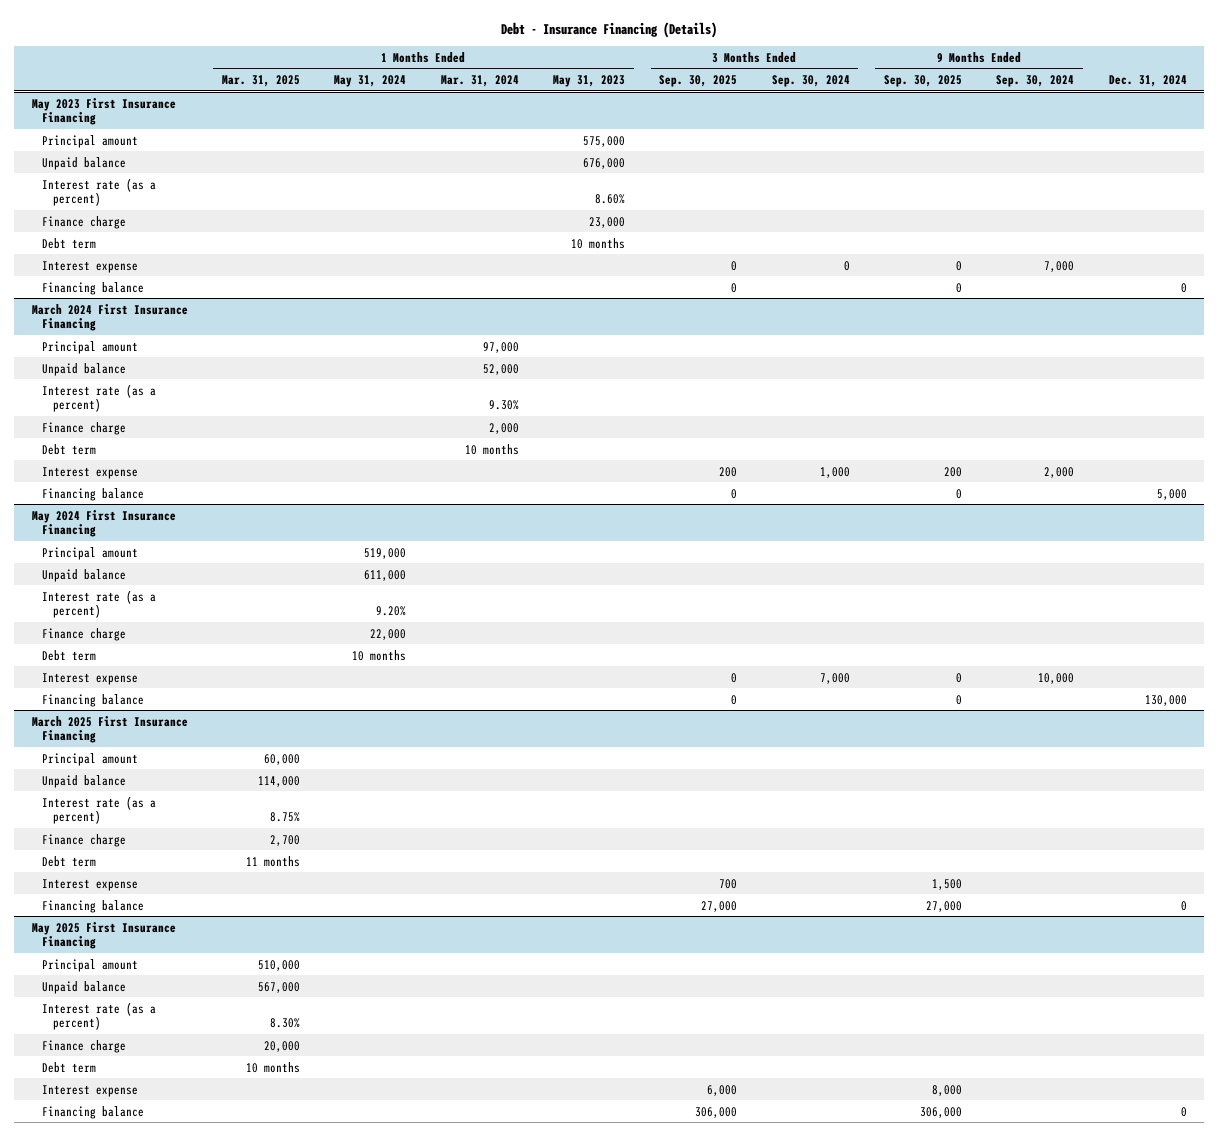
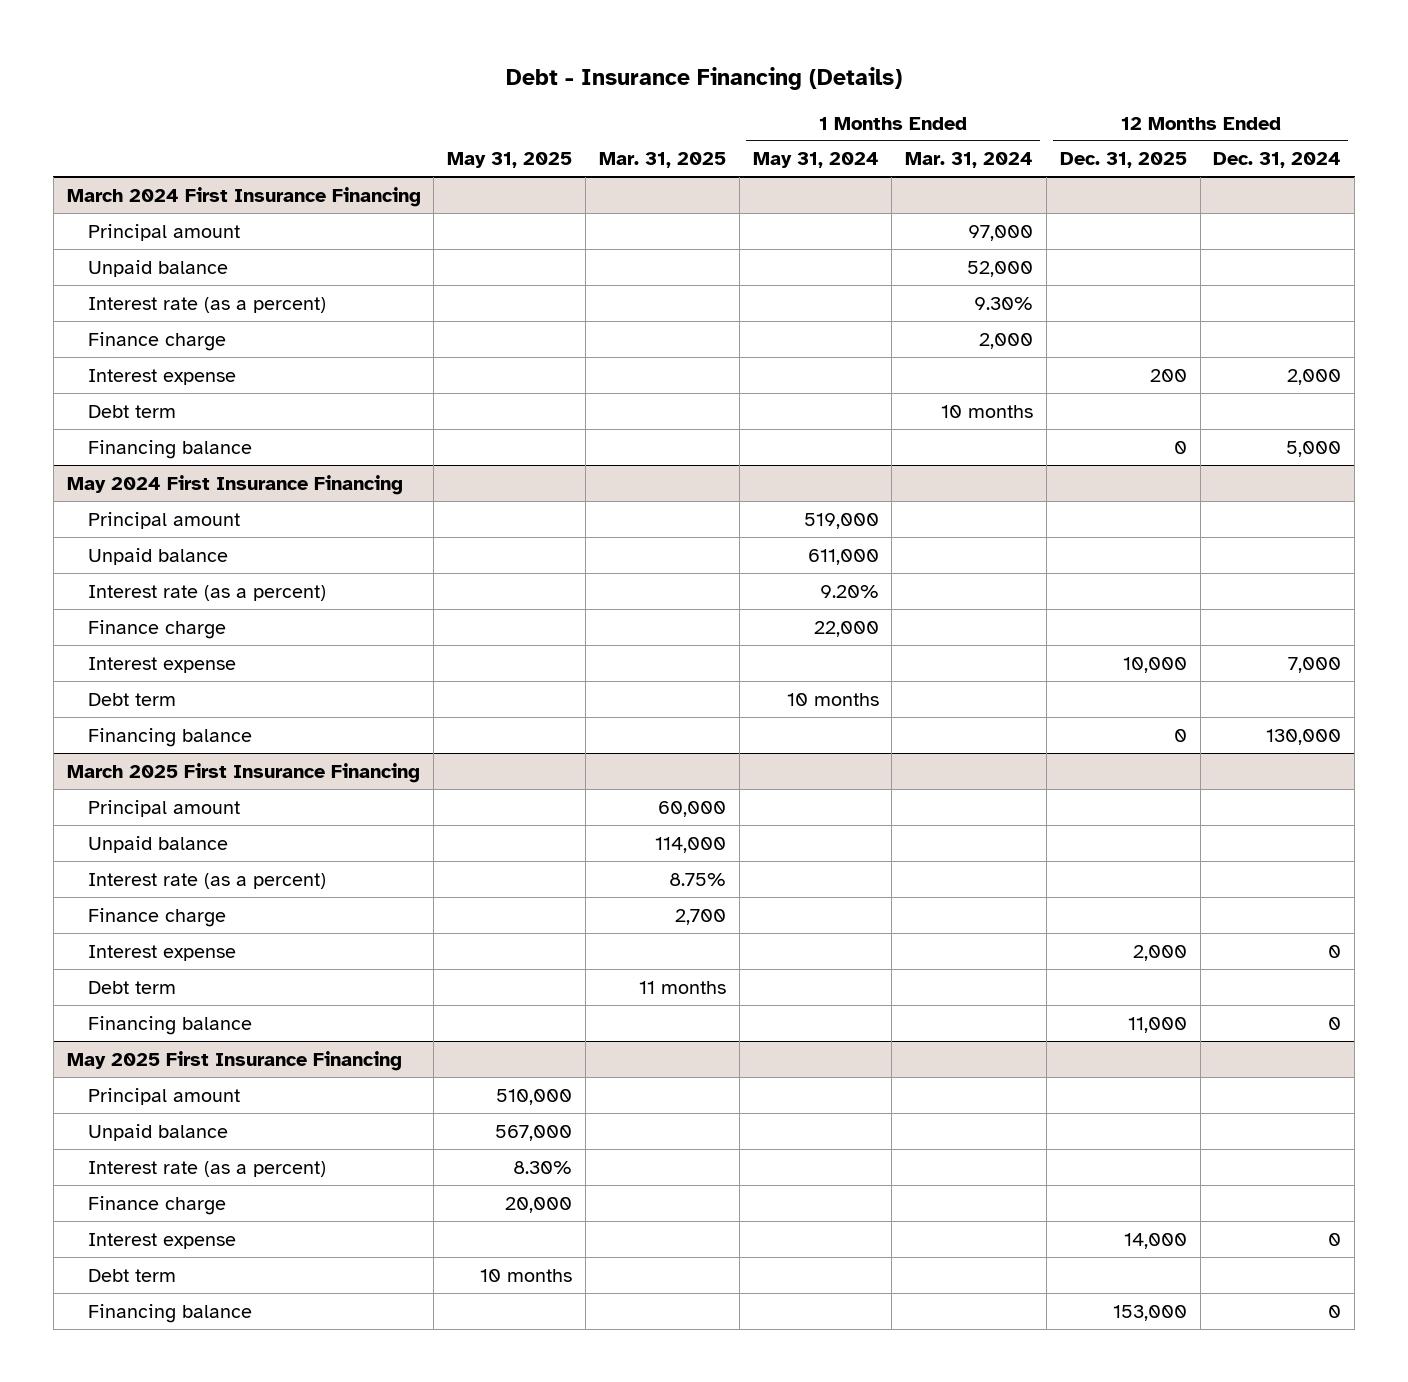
- | 1 Months Ended Mar. 31, 2025 | 1 Months Ended May 31, 2024 | 1 Months Ended Mar. 31, 2024 | 1 Months Ended May 31, 2023 | 3 Months Ended Sep. 30, 2025 | 3 Months Ended Sep. 30, 2024 | 9 Months Ended Sep. 30, 2025 | 9 Months Ended Sep. 30, 2024 | Dec. 31, 2024
+ | May 31, 2025 | Mar. 31, 2025 | 1 Months Ended May 31, 2024 | 1 Months Ended Mar. 31, 2024 | 12 Months Ended Dec. 31, 2025 | 12 Months Ended Dec. 31, 2024
- May 2023 First Insurance Financing
- Principal amount | | | | 575,000 | | | | |
- Unpaid balance | | | | 676,000 | | | | |
- Interest rate (as a percent) | | | | 8.60% | | | | |
- Finance charge | | | | 23,000 | | | | |
- Debt term | | | | 10 months | | | | |
- Interest expense | | | | | 0 | 0 | 0 | 7,000 |
- Financing balance | | | | | 0 | | 0 | | 0
@ March 2024 First Insurance Financing
moved down: Debt term | | | | 10 months | |
@ May 2024 First Insurance Financing
moved down: Debt term | | | 10 months | | |
@ March 2025 First Insurance Financing
moved down: Debt term | | 11 months | | | |
@ May 2025 First Insurance Financing
moved down: Debt term | 10 months | | | | |

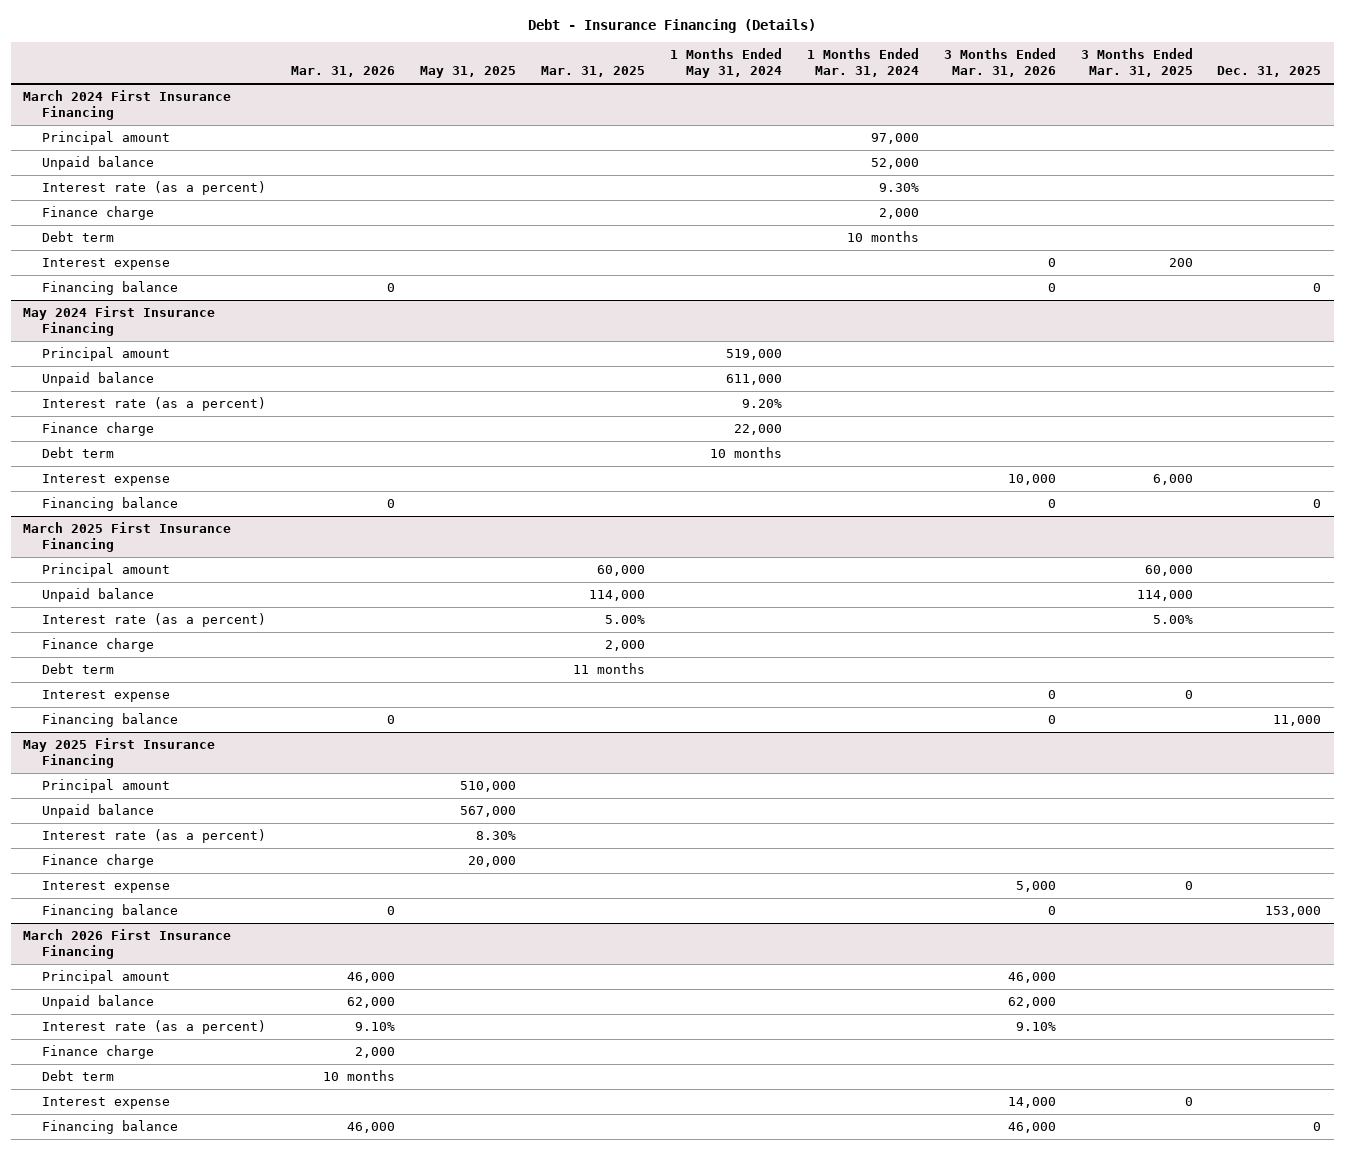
- | May 31, 2025 | Mar. 31, 2025 | 1 Months Ended May 31, 2024 | 1 Months Ended Mar. 31, 2024 | 12 Months Ended Dec. 31, 2025 | 12 Months Ended Dec. 31, 2024
+ | Mar. 31, 2026 | May 31, 2025 | Mar. 31, 2025 | 1 Months Ended May 31, 2024 | 1 Months Ended Mar. 31, 2024 | 3 Months Ended Mar. 31, 2026 | 3 Months Ended Mar. 31, 2025 | Dec. 31, 2025
@ March 2024 First Insurance Financing
moved down: Interest expense | | | | | | 0 | 200 |
@ May 2024 First Insurance Financing
moved down: Interest expense | | | | | | 10,000 | 6,000 |
@ March 2025 First Insurance Financing
- Interest rate (as a percent) | | 8.75% | | | |
- Finance charge | | 2,700 | | | |
+ Interest rate (as a percent) | | | 5.00% | | | | 5.00% |
+ Finance charge | | | 2,000 | | | | |
moved down: Interest expense | | | | | | 0 | 0 |
@ May 2025 First Insurance Financing
- Debt term | 10 months | | | | |
+ March 2026 First Insurance Financing
+ Principal amount | 46,000 | | | | | 46,000 | |
+ Unpaid balance | 62,000 | | | | | 62,000 | |
+ Interest rate (as a percent) | 9.10% | | | | | 9.10% | |
+ Finance charge | 2,000 | | | | | | |
+ Debt term | 10 months | | | | | | |
+ Interest expense | | | | | | 14,000 | 0 |
+ Financing balance | 46,000 | | | | | 46,000 | | 0

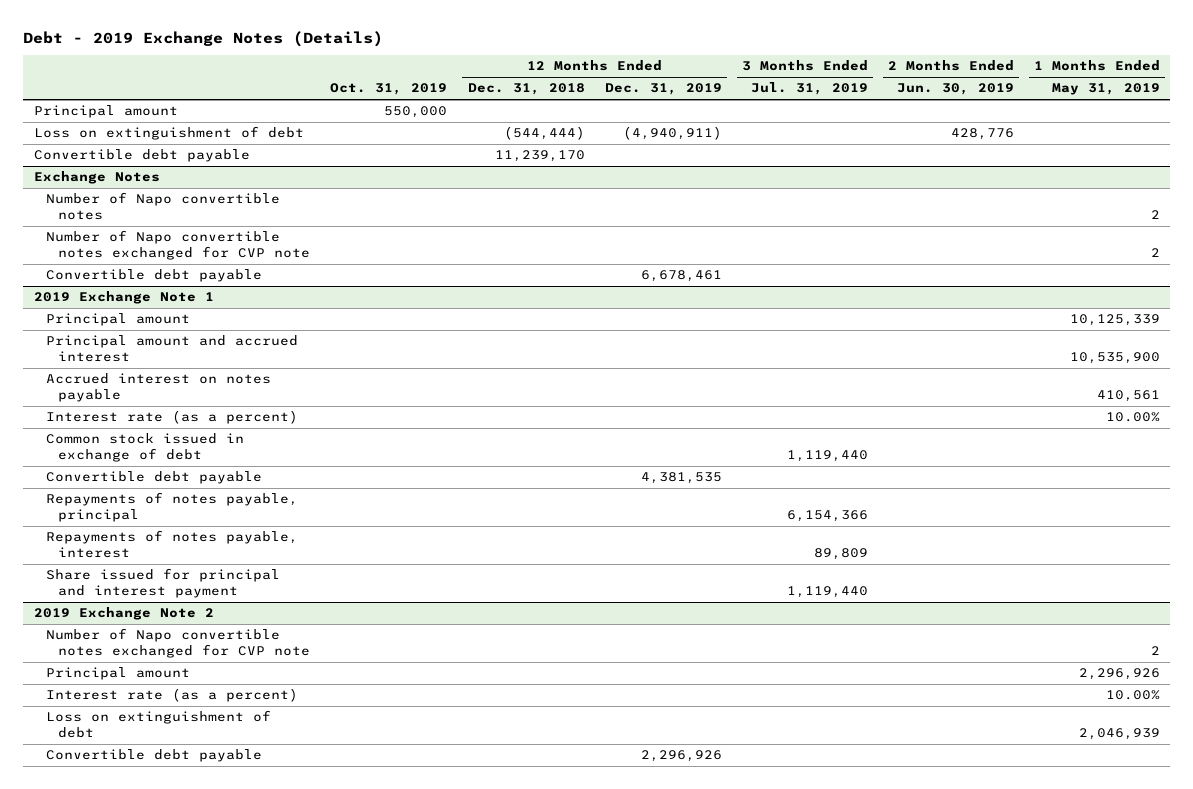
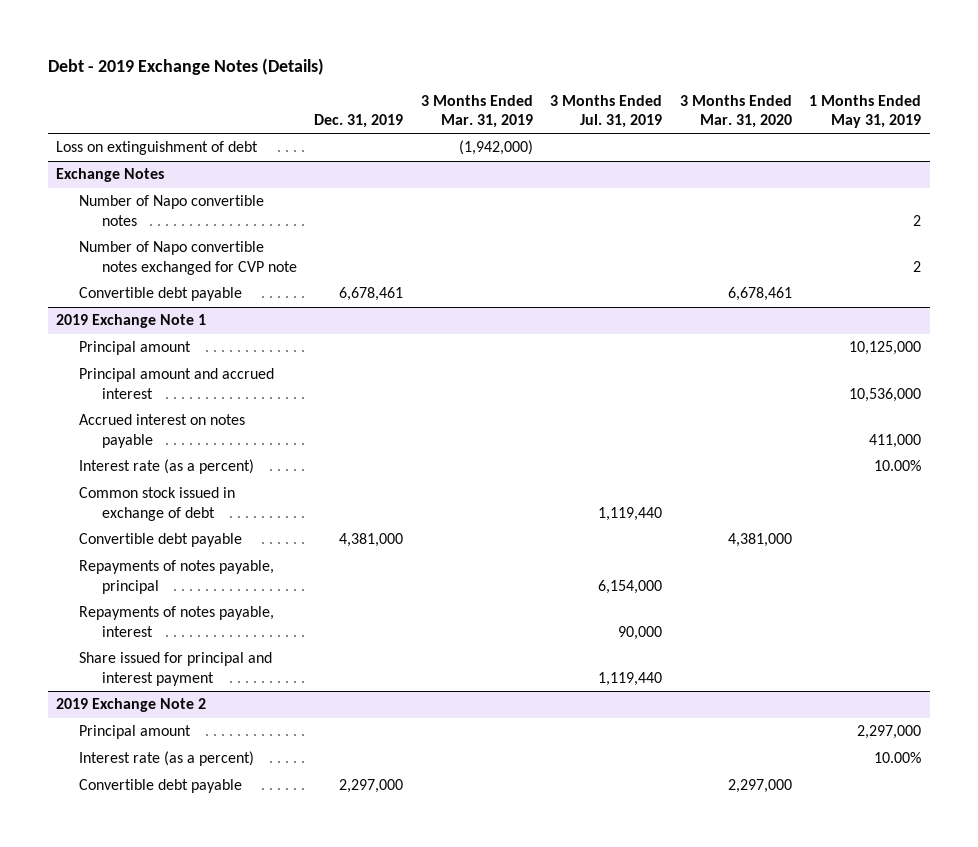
- | Oct. 31, 2019 | 12 Months Ended Dec. 31, 2018 | 12 Months Ended Dec. 31, 2019 | 3 Months Ended Jul. 31, 2019 | 2 Months Ended Jun. 30, 2019 | 1 Months Ended May 31, 2019
+ | Dec. 31, 2019 | 3 Months Ended Mar. 31, 2019 | 3 Months Ended Jul. 31, 2019 | 3 Months Ended Mar. 31, 2020 | 1 Months Ended May 31, 2019
- Principal amount | 550,000 | | | | |
- Convertible debt payable | | 11,239,170 | | | |
@ 2019 Exchange Note 1
- Principal amount | | | | | | 10,125,339
- Principal amount and accrued interest | | | | | | 10,535,900
- Accrued interest on notes payable | | | | | | 410,561
+ Principal amount | | | | | 10,125,000
+ Principal amount and accrued interest | | | | | 10,536,000
+ Accrued interest on notes payable | | | | | 411,000
- Repayments of notes payable, principal | | | | 6,154,366 | |
- Repayments of notes payable, interest | | | | 89,809 | |
+ Repayments of notes payable, principal | | | 6,154,000 | |
+ Repayments of notes payable, interest | | | 90,000 | |
@ 2019 Exchange Note 2
- Number of Napo convertible notes exchanged for CVP note | | | | | | 2
- Principal amount | | | | | | 2,296,926
+ Principal amount | | | | | 2,297,000
- Loss on extinguishment of debt | | | | | | 2,046,939

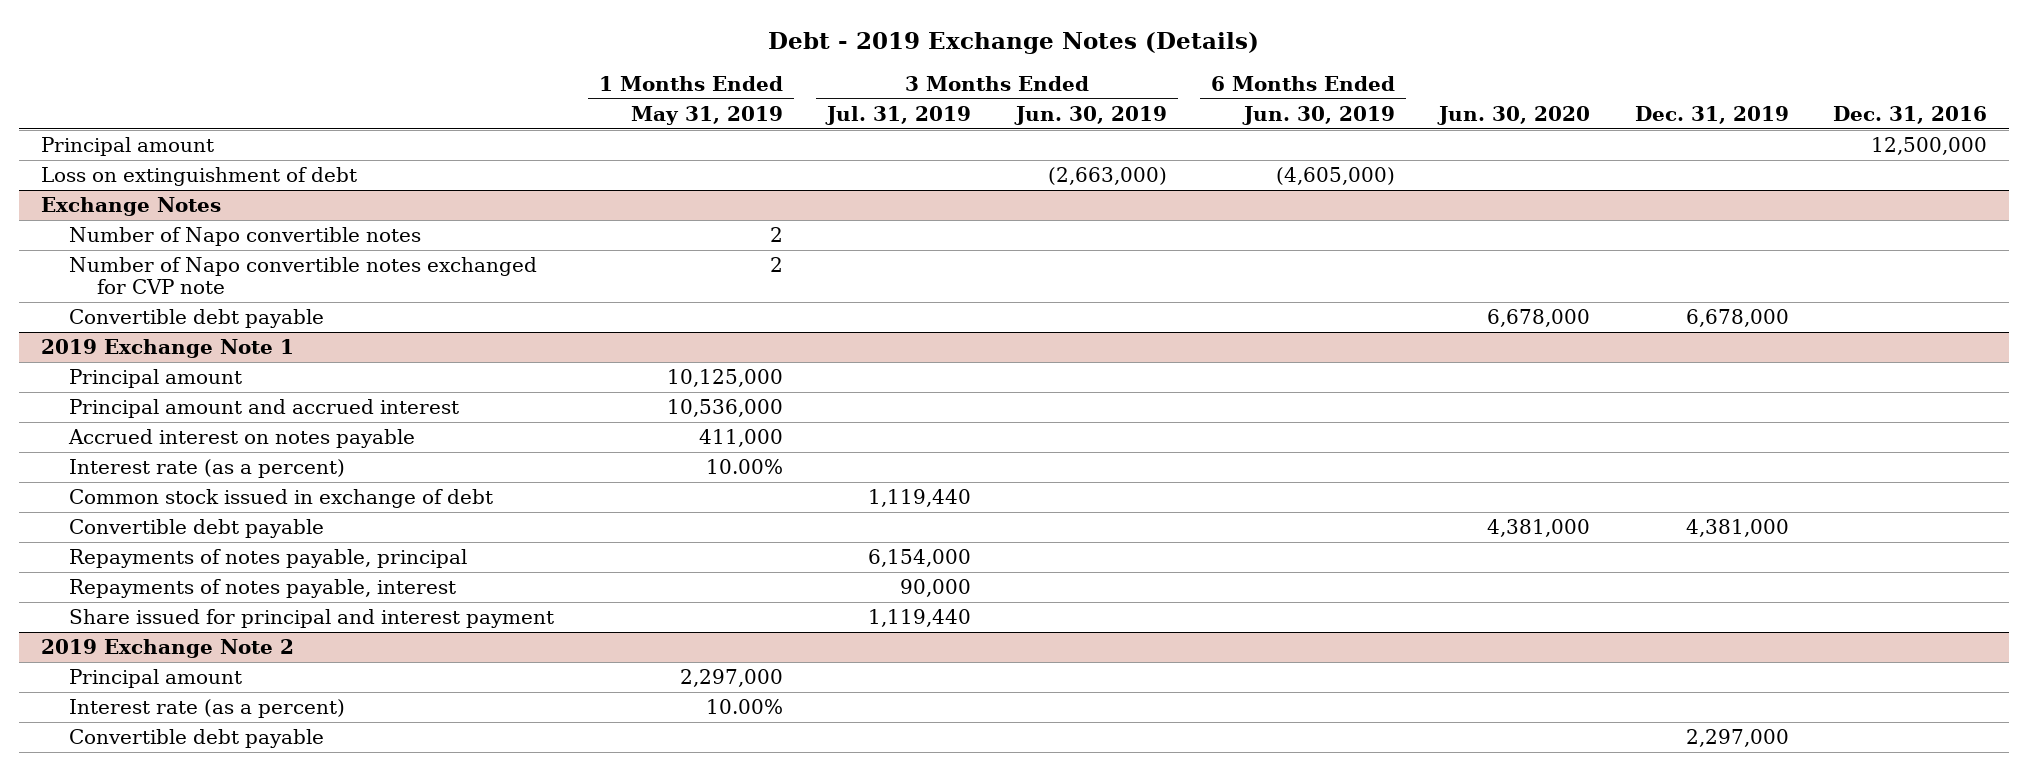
- | Dec. 31, 2019 | 3 Months Ended Mar. 31, 2019 | 3 Months Ended Jul. 31, 2019 | 3 Months Ended Mar. 31, 2020 | 1 Months Ended May 31, 2019
+ | 1 Months Ended May 31, 2019 | 3 Months Ended Jul. 31, 2019 | 3 Months Ended Jun. 30, 2019 | 6 Months Ended Jun. 30, 2019 | Jun. 30, 2020 | Dec. 31, 2019 | Dec. 31, 2016
+ Principal amount | | | | | | | 12,500,000
@ Exchange Notes
- Convertible debt payable | 6,678,461 | | | 6,678,461 |
+ Convertible debt payable | | | | | 6,678,000 | 6,678,000 |

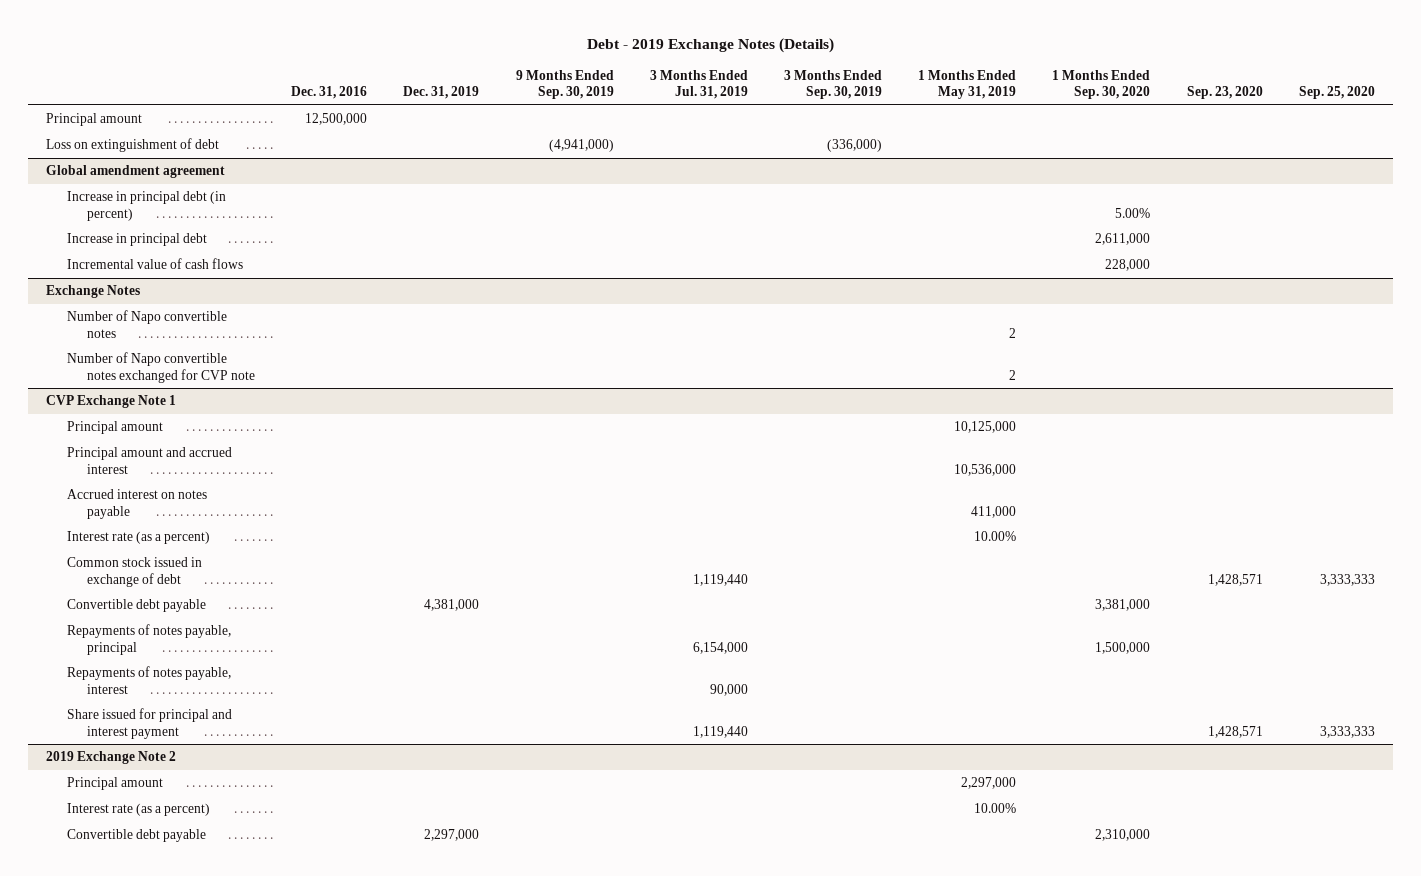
- | 1 Months Ended May 31, 2019 | 3 Months Ended Jul. 31, 2019 | 3 Months Ended Jun. 30, 2019 | 6 Months Ended Jun. 30, 2019 | Jun. 30, 2020 | Dec. 31, 2019 | Dec. 31, 2016
+ | Dec. 31, 2016 | Dec. 31, 2019 | 9 Months Ended Sep. 30, 2019 | 3 Months Ended Jul. 31, 2019 | 3 Months Ended Sep. 30, 2019 | 1 Months Ended May 31, 2019 | 1 Months Ended Sep. 30, 2020 | Sep. 23, 2020 | Sep. 25, 2020
+ Global amendment agreement
+ Increase in principal debt (in percent) | | | | | | | 5.00% | |
+ Increase in principal debt | | | | | | | 2,611,000 | |
+ Incremental value of cash flows | | | | | | | 228,000 | |
@ Exchange Notes
- Convertible debt payable | | | | | 6,678,000 | 6,678,000 |
- 2019 Exchange Note 1
+ CVP Exchange Note 1

